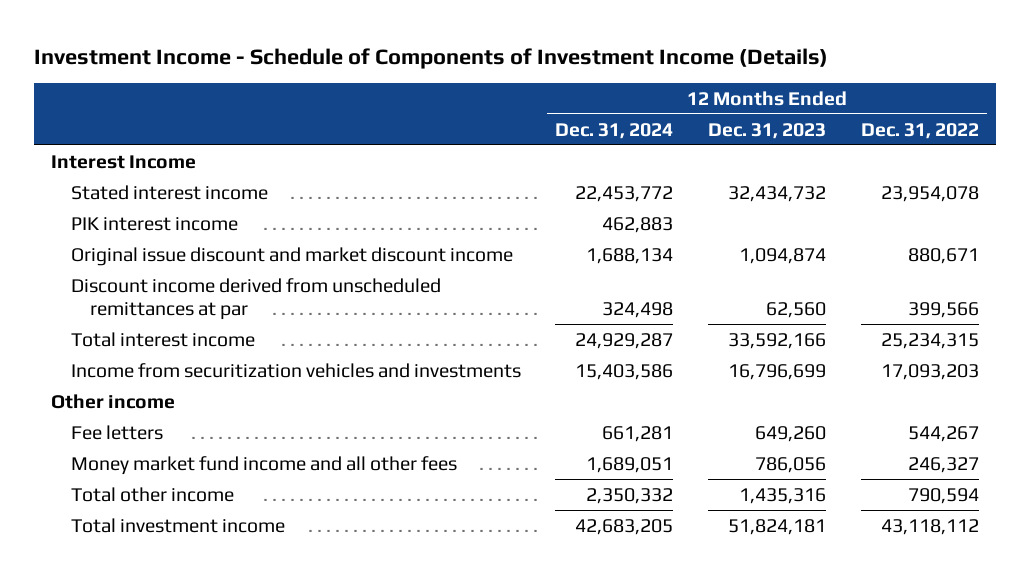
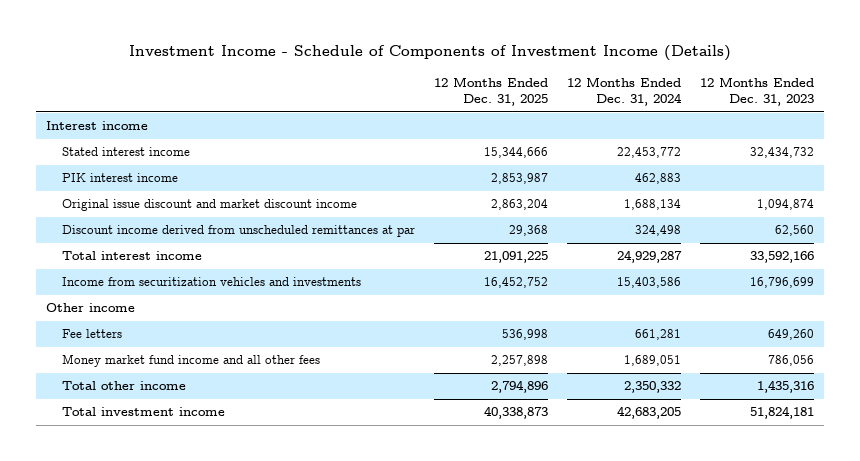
- | 12 Months Ended Dec. 31, 2024 | 12 Months Ended Dec. 31, 2023 | 12 Months Ended Dec. 31, 2022
+ | 12 Months Ended Dec. 31, 2025 | 12 Months Ended Dec. 31, 2024 | 12 Months Ended Dec. 31, 2023
- Interest Income
+ Interest income

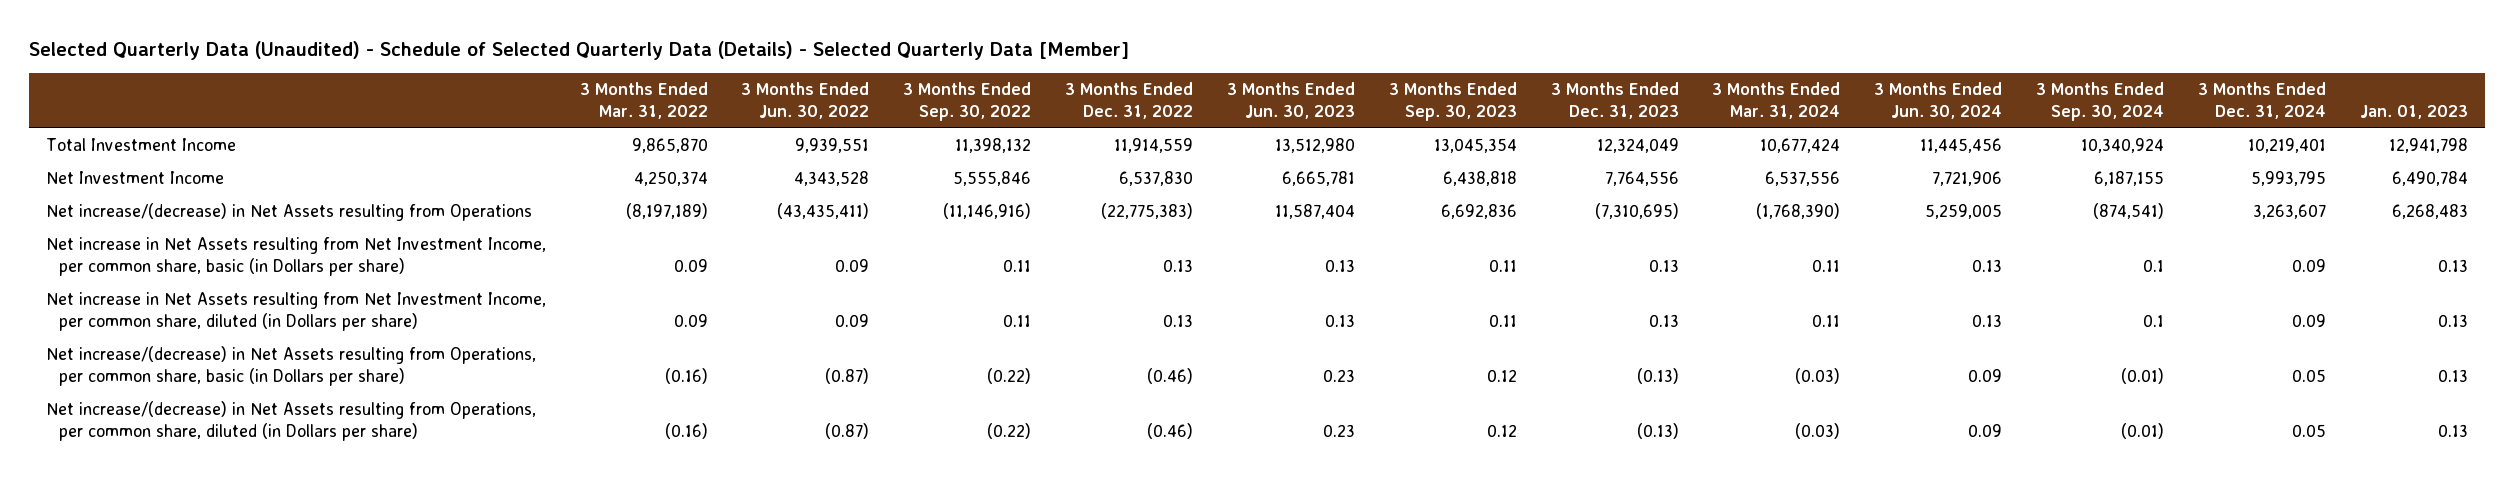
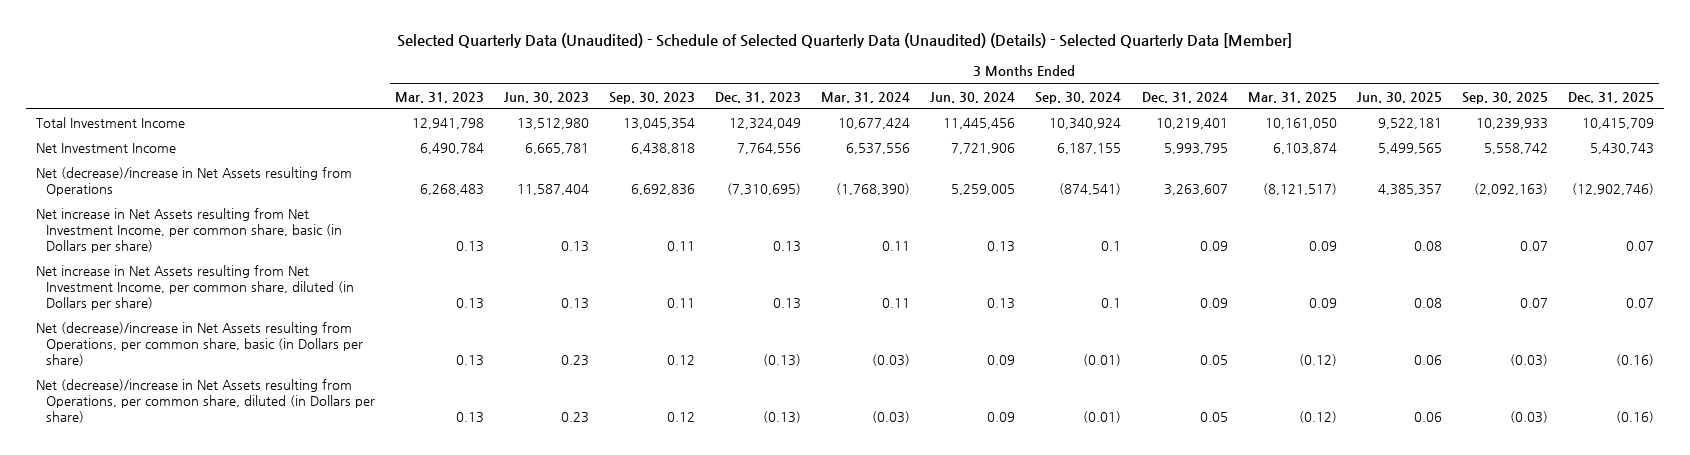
- Selected Quarterly Data (Unaudited) - Schedule of Selected Quarterly Data (Details) - Selected Quarterly Data [Member]
+ Selected Quarterly Data (Unaudited) - Schedule of Selected Quarterly Data (Unaudited) (Details) - Selected Quarterly Data [Member]
- | 3 Months Ended Mar. 31, 2022 | 3 Months Ended Jun. 30, 2022 | 3 Months Ended Sep. 30, 2022 | 3 Months Ended Dec. 31, 2022 | 3 Months Ended Jun. 30, 2023 | 3 Months Ended Sep. 30, 2023 | 3 Months Ended Dec. 31, 2023 | 3 Months Ended Mar. 31, 2024 | 3 Months Ended Jun. 30, 2024 | 3 Months Ended Sep. 30, 2024 | 3 Months Ended Dec. 31, 2024 | Jan. 01, 2023
+ | 3 Months Ended Mar. 31, 2023 | 3 Months Ended Jun. 30, 2023 | 3 Months Ended Sep. 30, 2023 | 3 Months Ended Dec. 31, 2023 | 3 Months Ended Mar. 31, 2024 | 3 Months Ended Jun. 30, 2024 | 3 Months Ended Sep. 30, 2024 | 3 Months Ended Dec. 31, 2024 | 3 Months Ended Mar. 31, 2025 | 3 Months Ended Jun. 30, 2025 | 3 Months Ended Sep. 30, 2025 | 3 Months Ended Dec. 31, 2025
- Net increase/(decrease) in Net Assets resulting from Operations | (8,197,189) | (43,435,411) | (11,146,916) | (22,775,383) | 11,587,404 | 6,692,836 | (7,310,695) | (1,768,390) | 5,259,005 | (874,541) | 3,263,607 | 6,268,483
+ Net (decrease)/increase in Net Assets resulting from Operations | 6,268,483 | 11,587,404 | 6,692,836 | (7,310,695) | (1,768,390) | 5,259,005 | (874,541) | 3,263,607 | (8,121,517) | 4,385,357 | (2,092,163) | (12,902,746)
- Net increase/(decrease) in Net Assets resulting from Operations, per common share, basic (in Dollars per share) | (0.16) | (0.87) | (0.22) | (0.46) | 0.23 | 0.12 | (0.13) | (0.03) | 0.09 | (0.01) | 0.05 | 0.13
- Net increase/(decrease) in Net Assets resulting from Operations, per common share, diluted (in Dollars per share) | (0.16) | (0.87) | (0.22) | (0.46) | 0.23 | 0.12 | (0.13) | (0.03) | 0.09 | (0.01) | 0.05 | 0.13
+ Net (decrease)/increase in Net Assets resulting from Operations, per common share, basic (in Dollars per share) | 0.13 | 0.23 | 0.12 | (0.13) | (0.03) | 0.09 | (0.01) | 0.05 | (0.12) | 0.06 | (0.03) | (0.16)
+ Net (decrease)/increase in Net Assets resulting from Operations, per common share, diluted (in Dollars per share) | 0.13 | 0.23 | 0.12 | (0.13) | (0.03) | 0.09 | (0.01) | 0.05 | (0.12) | 0.06 | (0.03) | (0.16)

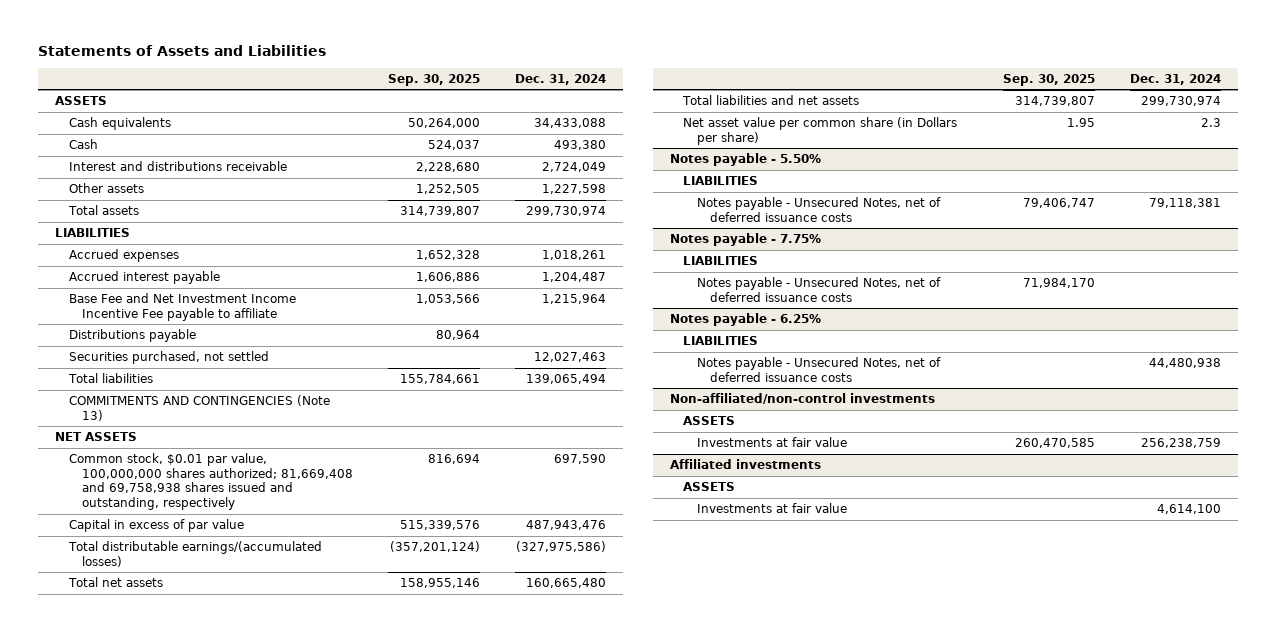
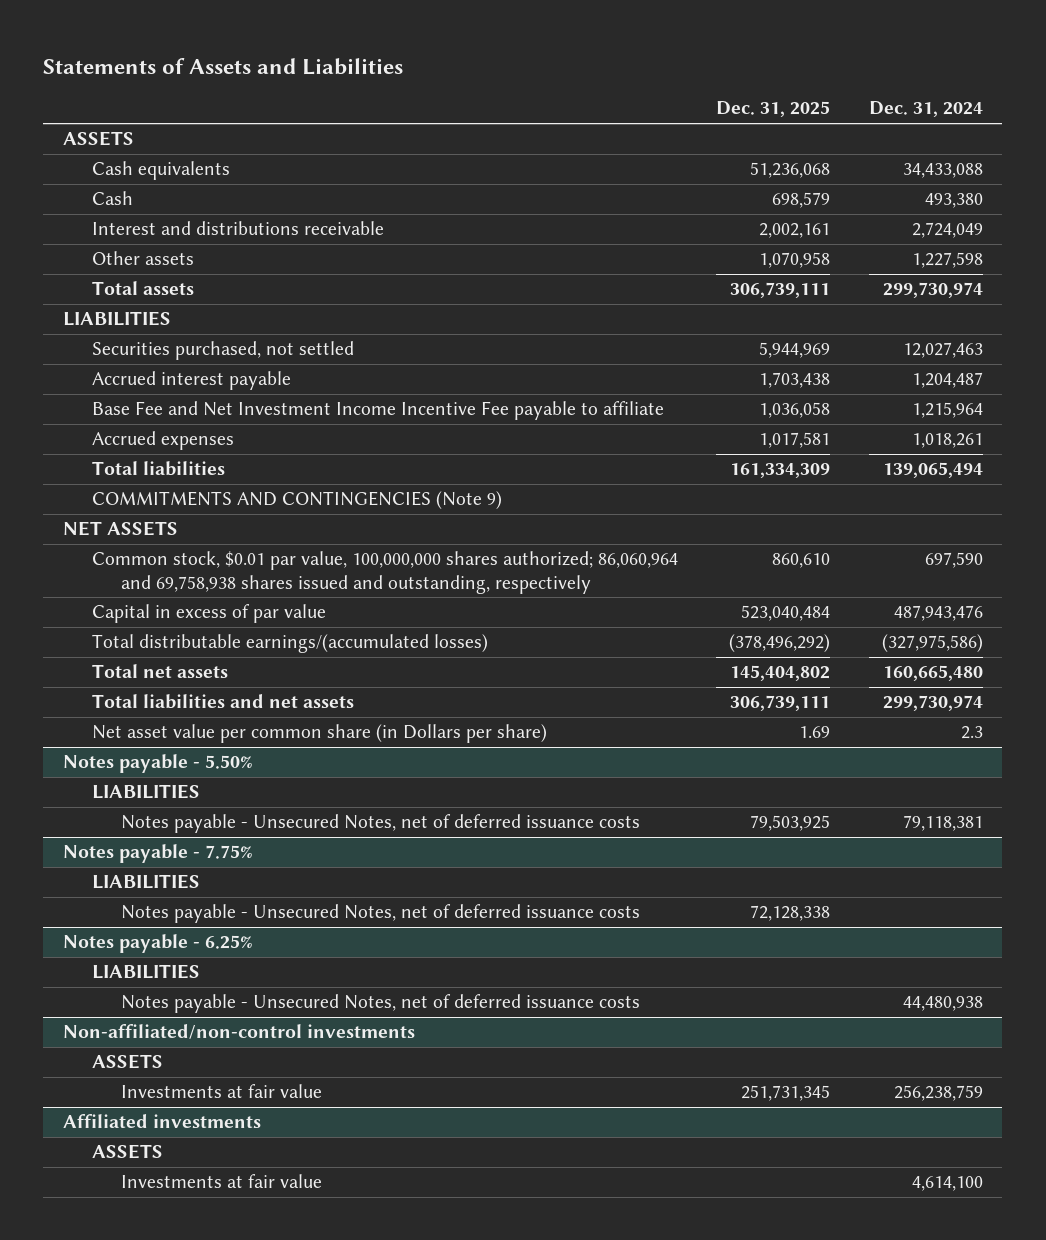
- | Sep. 30, 2025 | Dec. 31, 2024
+ | Dec. 31, 2025 | Dec. 31, 2024
moved up: Securities purchased, not settled | 5,944,969 | 12,027,463
- Distributions payable | 80,964 |
moved down: Accrued expenses | 1,017,581 | 1,018,261
- COMMITMENTS AND CONTINGENCIES (Note 13)
+ COMMITMENTS AND CONTINGENCIES (Note 9)
- Common stock, $0.01 par value, 100,000,000 shares authorized; 81,669,408 and 69,758,938 shares issued and outstanding, respectively | 816,694 | 697,590
+ Common stock, $0.01 par value, 100,000,000 shares authorized; 86,060,964 and 69,758,938 shares issued and outstanding, respectively | 860,610 | 697,590

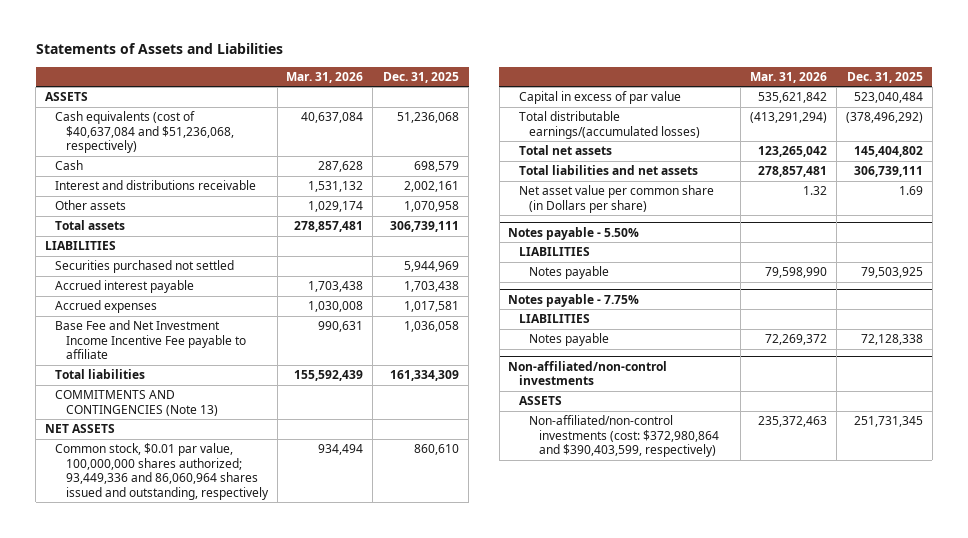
- | Dec. 31, 2025 | Dec. 31, 2024
+ | Mar. 31, 2026 | Dec. 31, 2025
- Cash equivalents | 51,236,068 | 34,433,088
+ Cash equivalents (cost of $40,637,084 and $51,236,068, respectively) | 40,637,084 | 51,236,068
- Securities purchased, not settled | 5,944,969 | 12,027,463
+ Securities purchased not settled | | 5,944,969
moved down: Base Fee and Net Investment Income Incentive Fee payable to affiliate | 990,631 | 1,036,058
- COMMITMENTS AND CONTINGENCIES (Note 9)
+ COMMITMENTS AND CONTINGENCIES (Note 13)
- Common stock, $0.01 par value, 100,000,000 shares authorized; 86,060,964 and 69,758,938 shares issued and outstanding, respectively | 860,610 | 697,590
+ Common stock, $0.01 par value, 100,000,000 shares authorized; 93,449,336 and 86,060,964 shares issued and outstanding, respectively | 934,494 | 860,610
@ Notes payable - 5.50%
- Notes payable - Unsecured Notes, net of deferred issuance costs | 79,503,925 | 79,118,381
+ Notes payable | 79,598,990 | 79,503,925
@ Notes payable - 7.75%
- Notes payable - Unsecured Notes, net of deferred issuance costs | 72,128,338 |
- Notes payable - 6.25%
- LIABILITIES
- Notes payable - Unsecured Notes, net of deferred issuance costs | | 44,480,938
@ Notes payable - 7.75%
+ Notes payable | 72,269,372 | 72,128,338
@ Non-affiliated/non-control investments
- Investments at fair value | 251,731,345 | 256,238,759
- Affiliated investments
- ASSETS
- Investments at fair value | | 4,614,100
@ Non-affiliated/non-control investments
+ Non-affiliated/non-control investments (cost: $372,980,864 and $390,403,599, respectively) | 235,372,463 | 251,731,345

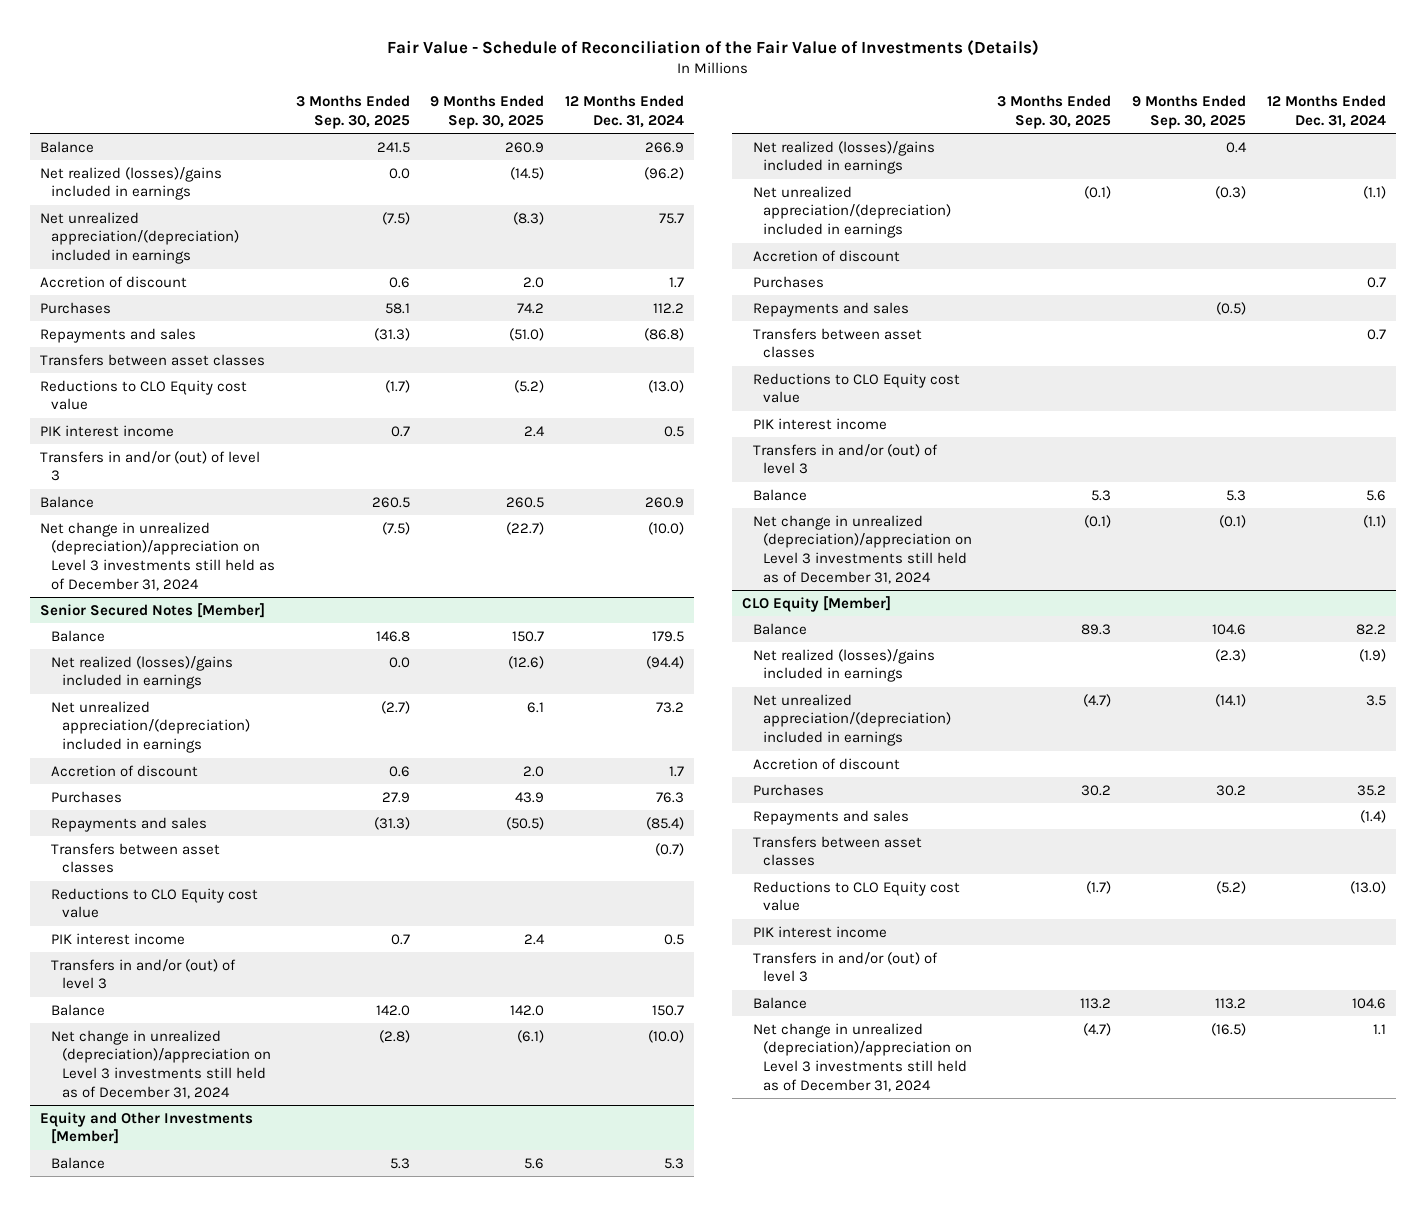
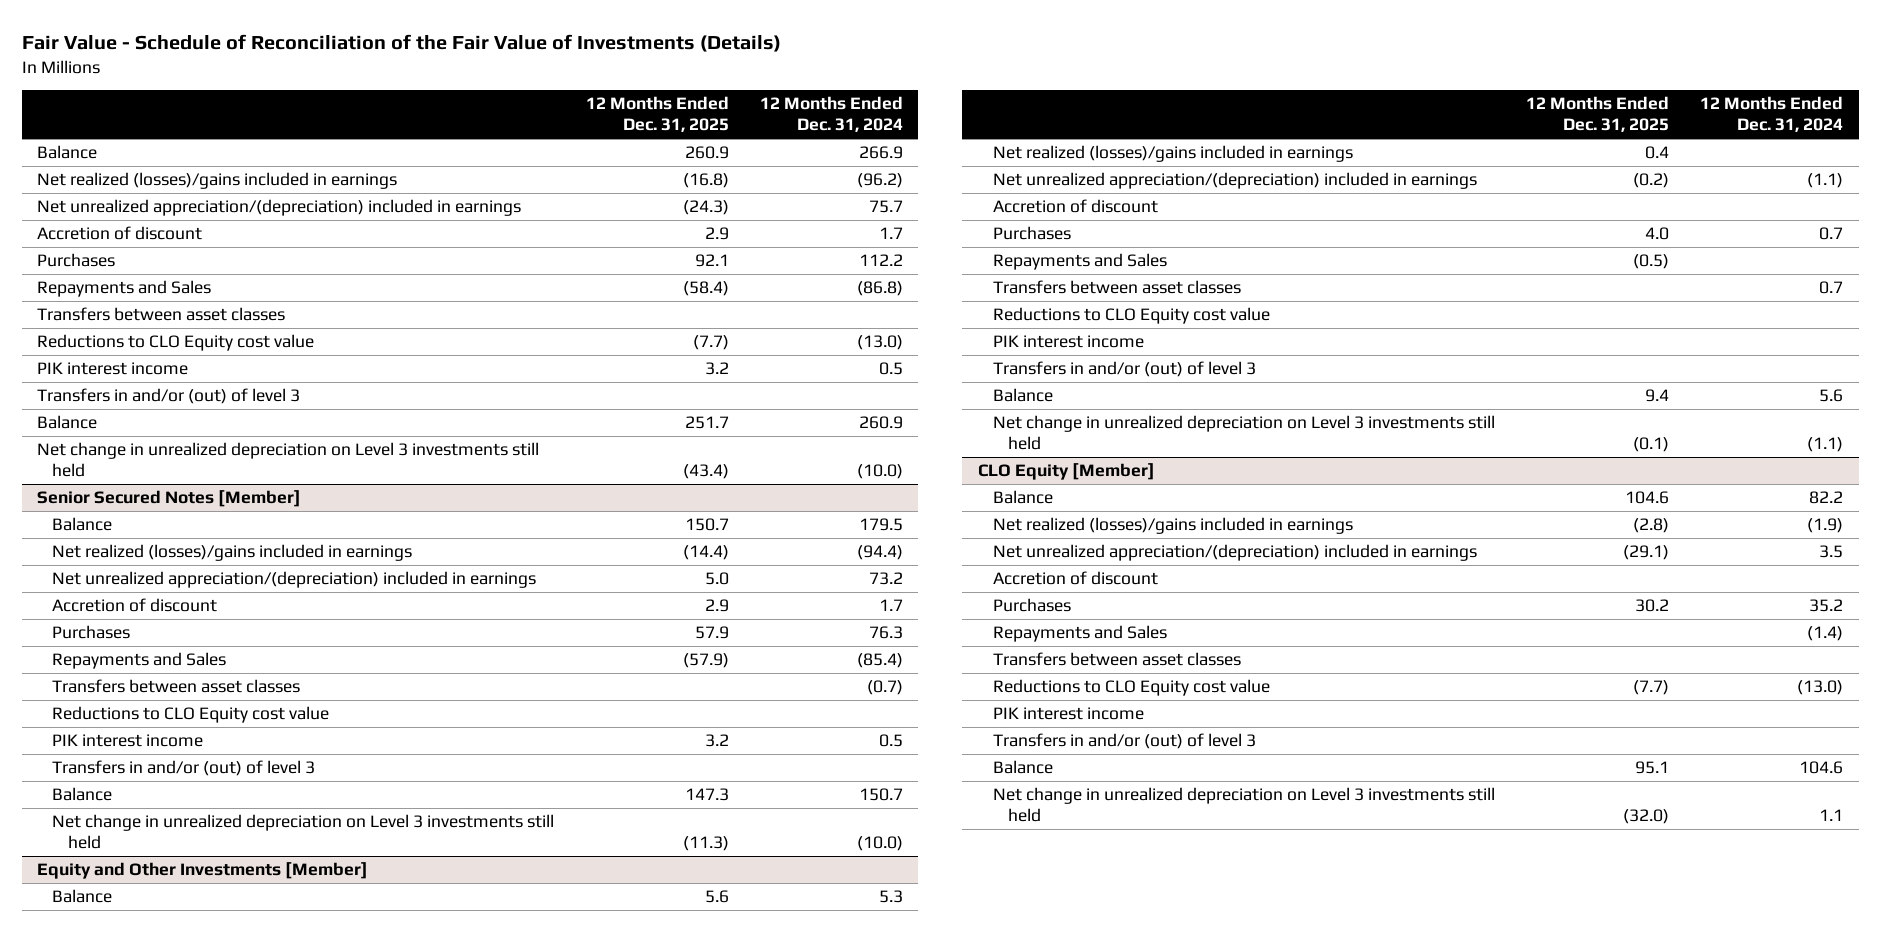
- | 3 Months Ended Sep. 30, 2025 | 9 Months Ended Sep. 30, 2025 | 12 Months Ended Dec. 31, 2024
+ | 12 Months Ended Dec. 31, 2025 | 12 Months Ended Dec. 31, 2024
- Repayments and sales | (31.3) | (51.0) | (86.8)
+ Repayments and Sales | (58.4) | (86.8)
- Net change in unrealized (depreciation)/appreciation on Level 3 investments still held as of December 31, 2024 | (7.5) | (22.7) | (10.0)
+ Net change in unrealized depreciation on Level 3 investments still held | (43.4) | (10.0)
@ Senior Secured Notes [Member]
- Repayments and sales | (31.3) | (50.5) | (85.4)
+ Repayments and Sales | (57.9) | (85.4)
- Net change in unrealized (depreciation)/appreciation on Level 3 investments still held as of December 31, 2024 | (2.8) | (6.1) | (10.0)
+ Net change in unrealized depreciation on Level 3 investments still held | (11.3) | (10.0)
@ Equity and Other Investments [Member]
- Repayments and sales | | (0.5) |
+ Repayments and Sales | (0.5) |
- Net change in unrealized (depreciation)/appreciation on Level 3 investments still held as of December 31, 2024 | (0.1) | (0.1) | (1.1)
+ Net change in unrealized depreciation on Level 3 investments still held | (0.1) | (1.1)
@ CLO Equity [Member]
- Repayments and sales | | | (1.4)
+ Repayments and Sales | | (1.4)
- Net change in unrealized (depreciation)/appreciation on Level 3 investments still held as of December 31, 2024 | (4.7) | (16.5) | 1.1
+ Net change in unrealized depreciation on Level 3 investments still held | (32.0) | 1.1

